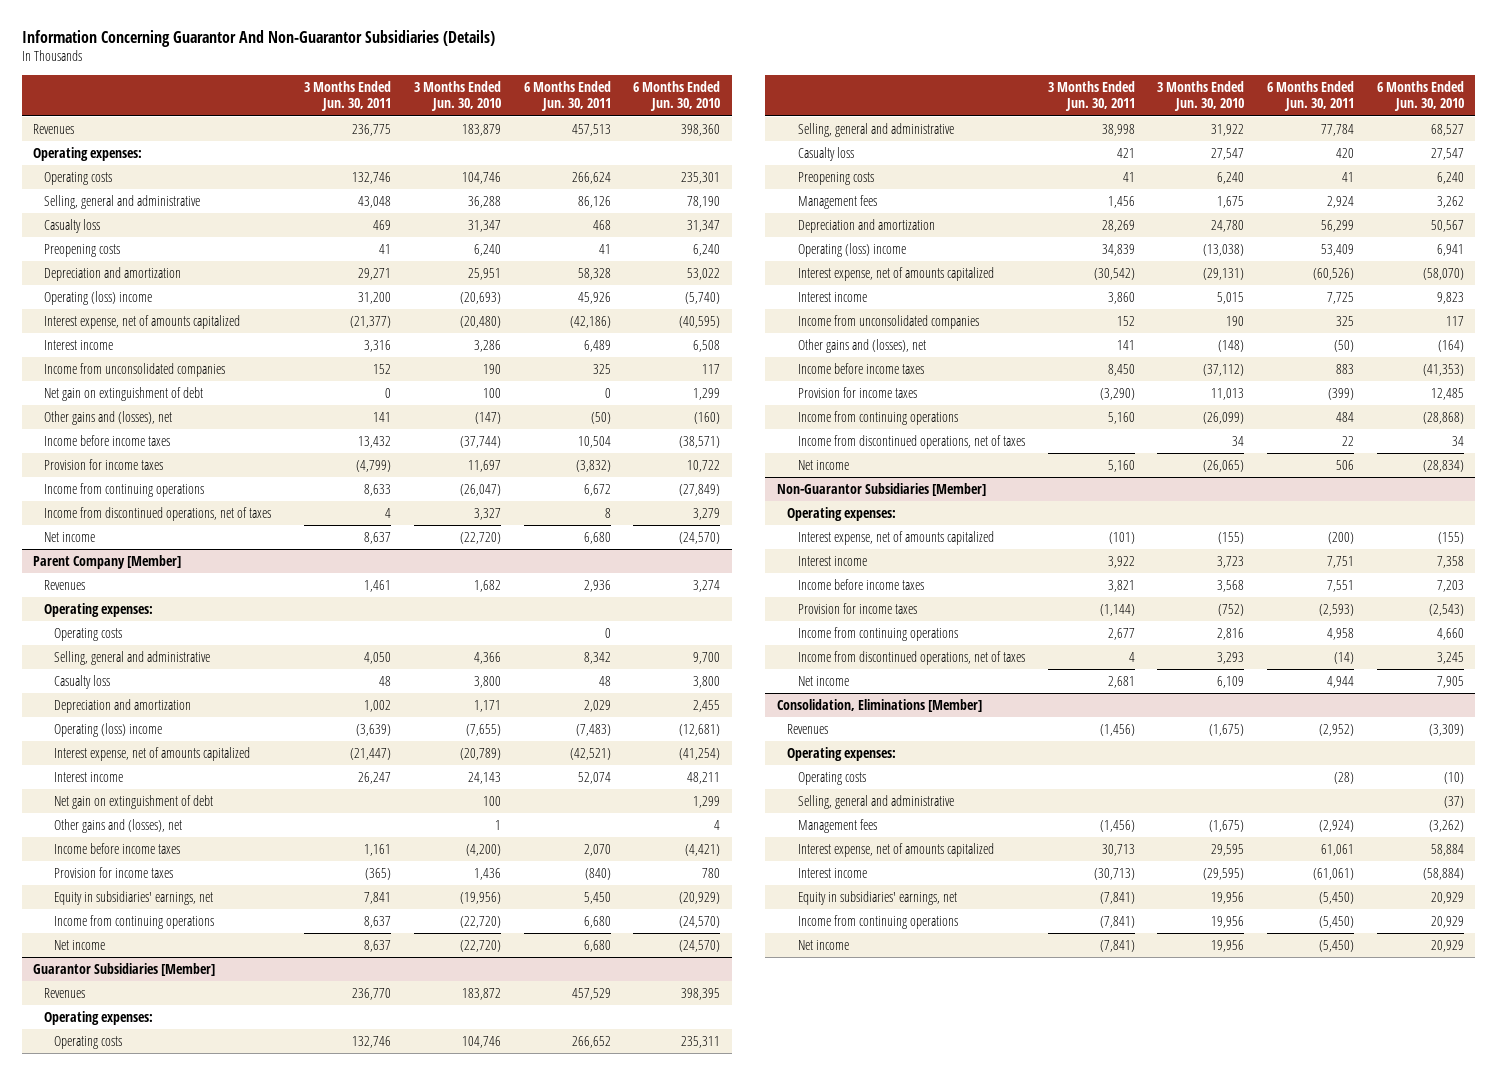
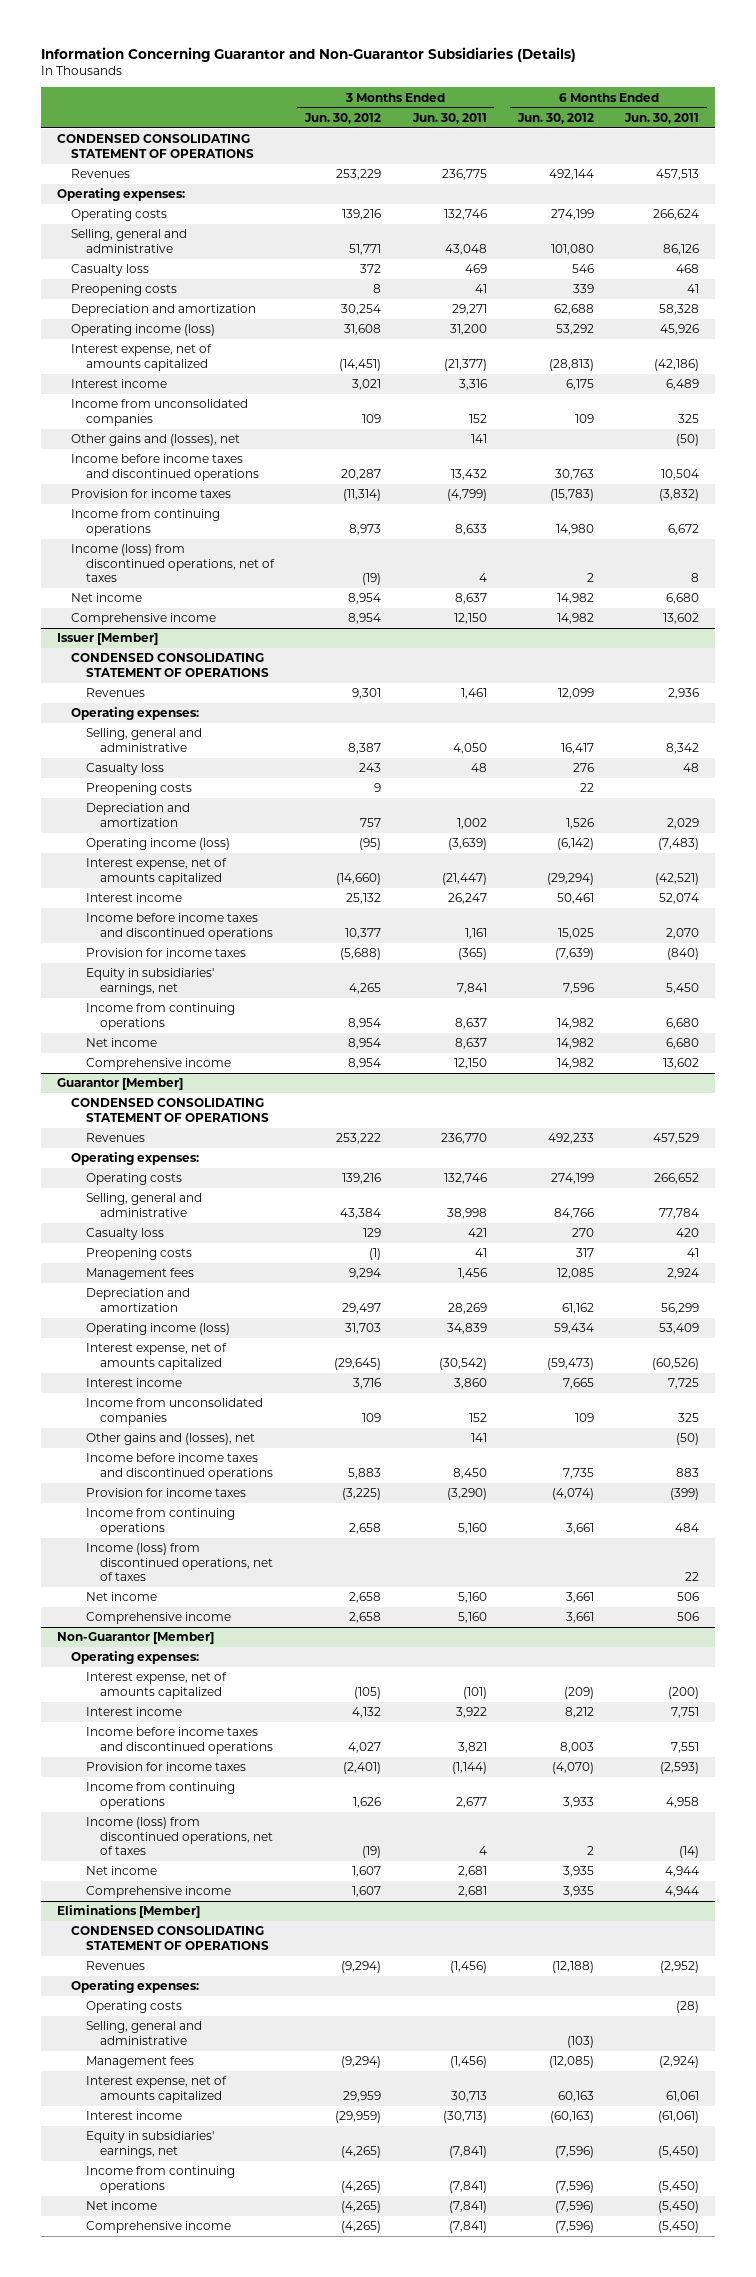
- Information Concerning Guarantor And Non-Guarantor Subsidiaries (Details)
+ Information Concerning Guarantor and Non-Guarantor Subsidiaries (Details)
- | 3 Months Ended Jun. 30, 2011 | 3 Months Ended Jun. 30, 2010 | 6 Months Ended Jun. 30, 2011 | 6 Months Ended Jun. 30, 2010
+ | 3 Months Ended Jun. 30, 2012 | 3 Months Ended Jun. 30, 2011 | 6 Months Ended Jun. 30, 2012 | 6 Months Ended Jun. 30, 2011
+ CONDENSED CONSOLIDATING STATEMENT OF OPERATIONS
- Operating (loss) income | 31,200 | (20,693) | 45,926 | (5,740)
+ Operating income (loss) | 31,608 | 31,200 | 53,292 | 45,926
- Net gain on extinguishment of debt | 0 | 100 | 0 | 1,299
- Income before income taxes | 13,432 | (37,744) | 10,504 | (38,571)
+ Income before income taxes and discontinued operations | 20,287 | 13,432 | 30,763 | 10,504
- Income from discontinued operations, net of taxes | 4 | 3,327 | 8 | 3,279
+ Income (loss) from discontinued operations, net of taxes | (19) | 4 | 2 | 8
- Parent Company [Member]
+ Comprehensive income | 8,954 | 12,150 | 14,982 | 13,602
+ Issuer [Member]
+ CONDENSED CONSOLIDATING STATEMENT OF OPERATIONS
- Operating costs | | | 0 |
+ Preopening costs | 9 | | 22 |
- Operating (loss) income | (3,639) | (7,655) | (7,483) | (12,681)
+ Operating income (loss) | (95) | (3,639) | (6,142) | (7,483)
- Net gain on extinguishment of debt | | 100 | | 1,299
- Other gains and (losses), net | | 1 | | 4
- Income before income taxes | 1,161 | (4,200) | 2,070 | (4,421)
+ Income before income taxes and discontinued operations | 10,377 | 1,161 | 15,025 | 2,070
- Guarantor Subsidiaries [Member]
+ Comprehensive income | 8,954 | 12,150 | 14,982 | 13,602
+ Guarantor [Member]
+ CONDENSED CONSOLIDATING STATEMENT OF OPERATIONS
- Operating (loss) income | 34,839 | (13,038) | 53,409 | 6,941
+ Operating income (loss) | 31,703 | 34,839 | 59,434 | 53,409
- Income before income taxes | 8,450 | (37,112) | 883 | (41,353)
+ Income before income taxes and discontinued operations | 5,883 | 8,450 | 7,735 | 883
- Income from discontinued operations, net of taxes | | 34 | 22 | 34
+ Income (loss) from discontinued operations, net of taxes | | | | 22
- Non-Guarantor Subsidiaries [Member]
+ Comprehensive income | 2,658 | 5,160 | 3,661 | 506
+ Non-Guarantor [Member]
- Income before income taxes | 3,821 | 3,568 | 7,551 | 7,203
+ Income before income taxes and discontinued operations | 4,027 | 3,821 | 8,003 | 7,551
- Income from discontinued operations, net of taxes | 4 | 3,293 | (14) | 3,245
+ Income (loss) from discontinued operations, net of taxes | (19) | 4 | 2 | (14)
- Consolidation, Eliminations [Member]
+ Comprehensive income | 1,607 | 2,681 | 3,935 | 4,944
+ Eliminations [Member]
+ CONDENSED CONSOLIDATING STATEMENT OF OPERATIONS
+ Comprehensive income | (4,265) | (7,841) | (7,596) | (5,450)

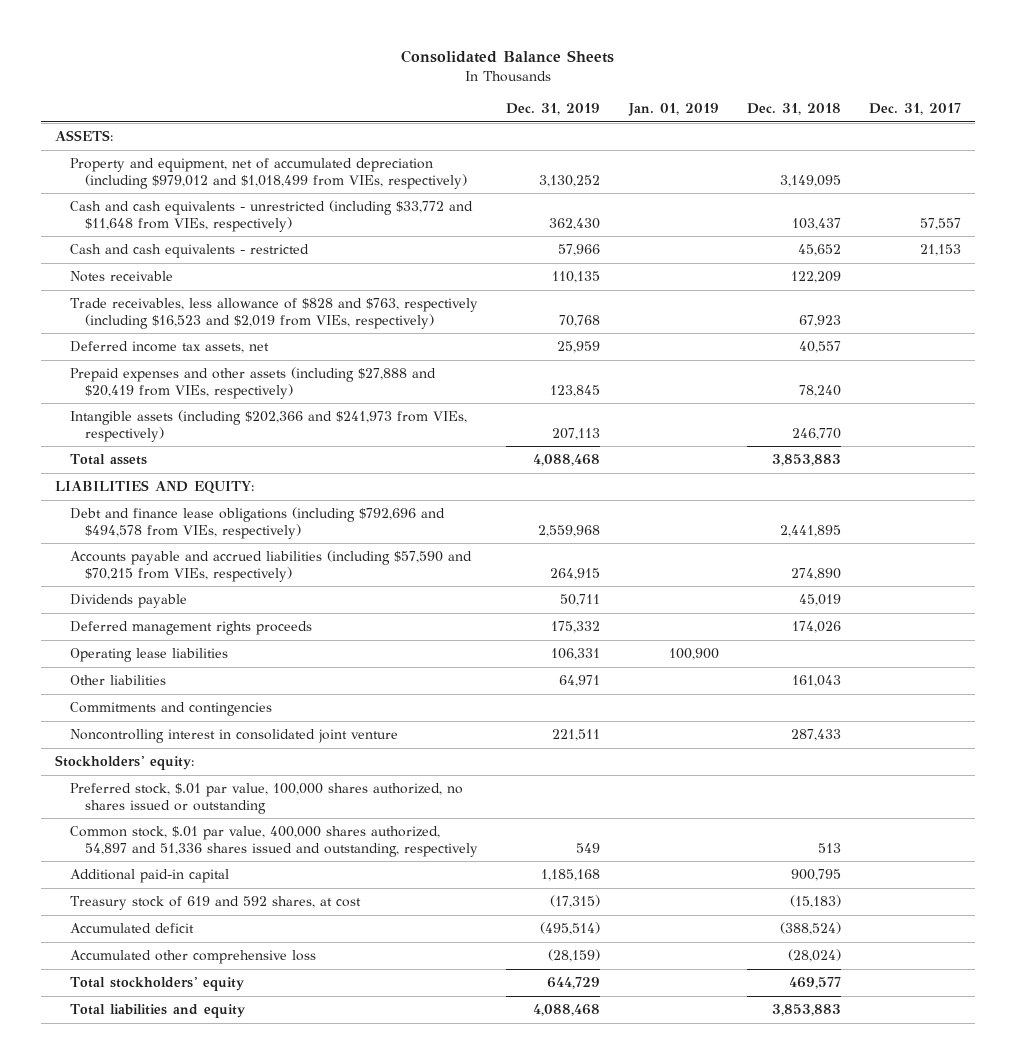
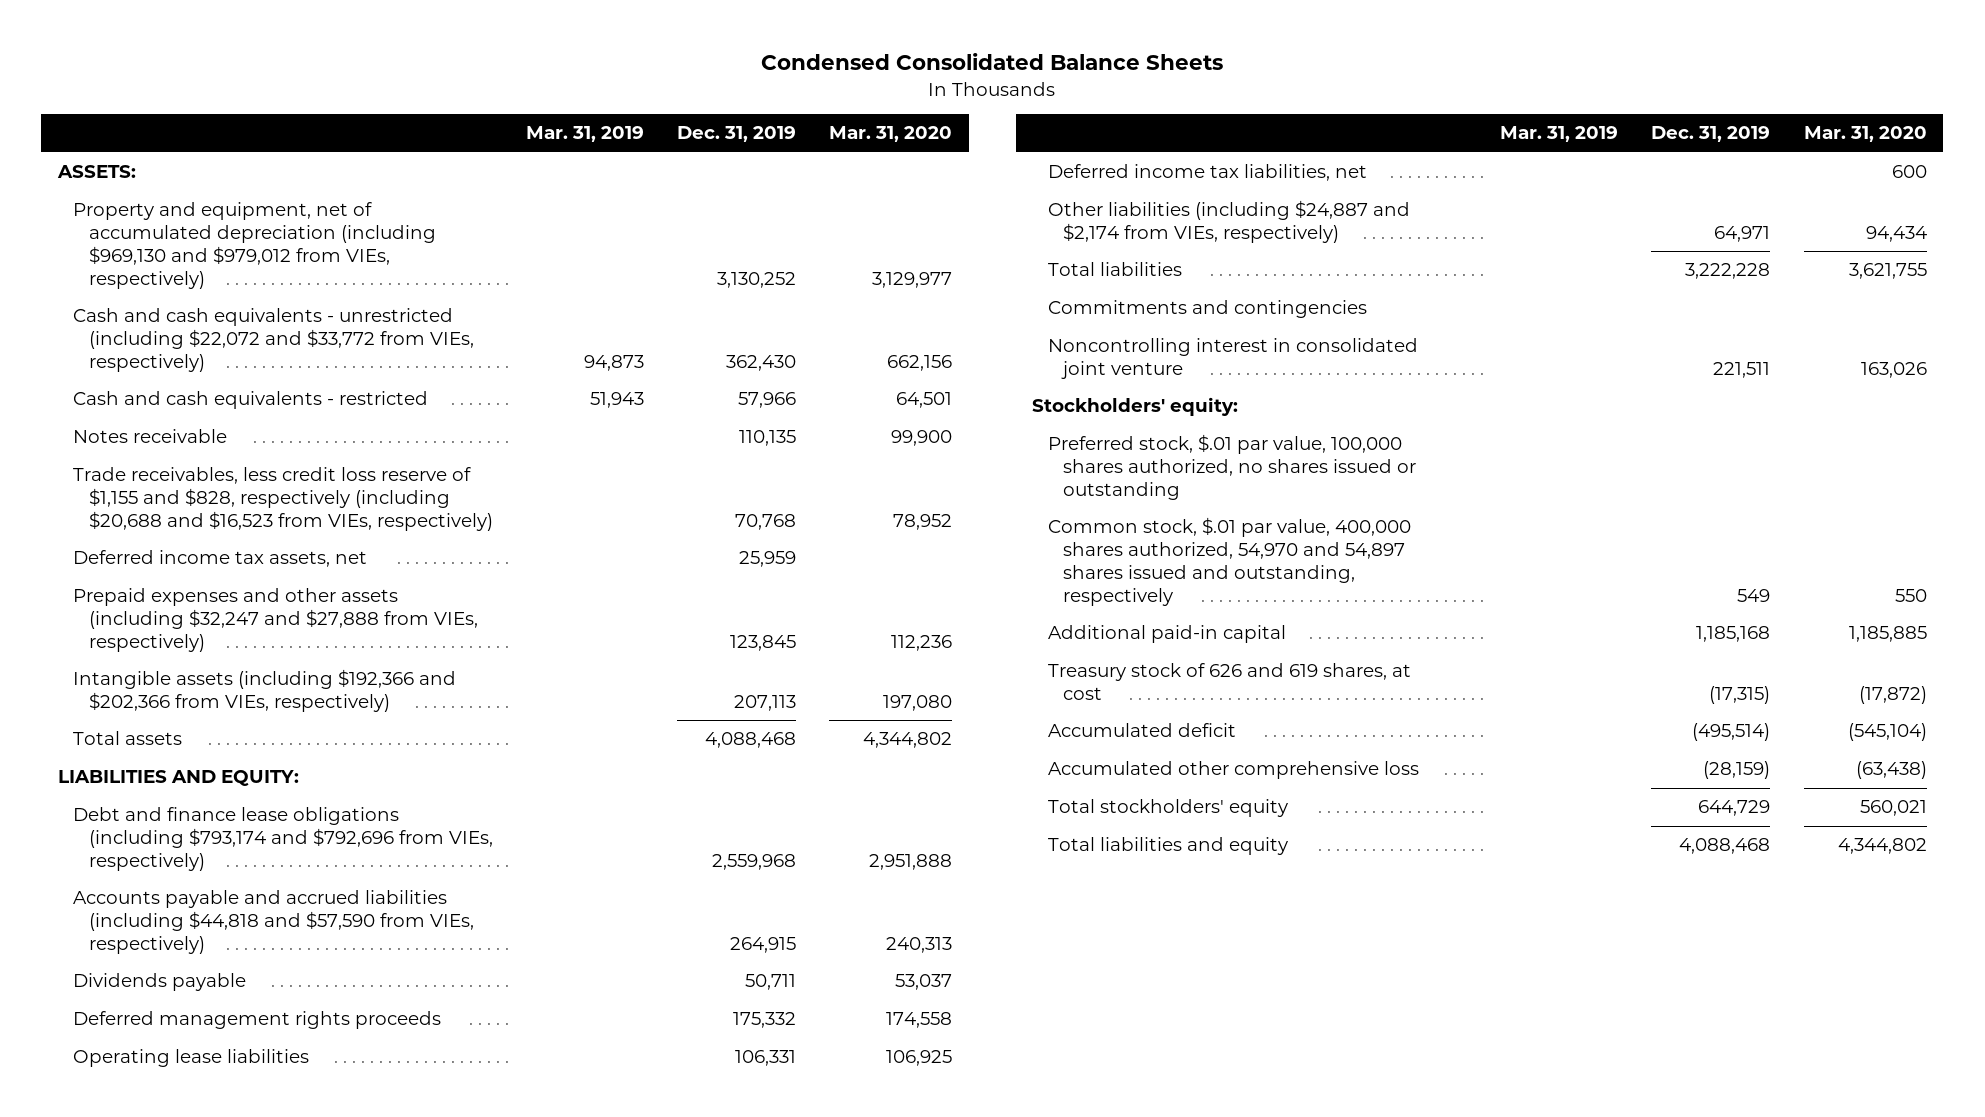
- Consolidated Balance Sheets
+ Condensed Consolidated Balance Sheets
- | Dec. 31, 2019 | Jan. 01, 2019 | Dec. 31, 2018 | Dec. 31, 2017
+ | Mar. 31, 2019 | Dec. 31, 2019 | Mar. 31, 2020
- Property and equipment, net of accumulated depreciation (including $979,012 and $1,018,499 from VIEs, respectively) | 3,130,252 | | 3,149,095 |
- Cash and cash equivalents - unrestricted (including $33,772 and $11,648 from VIEs, respectively) | 362,430 | | 103,437 | 57,557
+ Property and equipment, net of accumulated depreciation (including $969,130 and $979,012 from VIEs, respectively) | | 3,130,252 | 3,129,977
+ Cash and cash equivalents - unrestricted (including $22,072 and $33,772 from VIEs, respectively) | 94,873 | 362,430 | 662,156
- Trade receivables, less allowance of $828 and $763, respectively (including $16,523 and $2,019 from VIEs, respectively) | 70,768 | | 67,923 |
+ Trade receivables, less credit loss reserve of $1,155 and $828, respectively (including $20,688 and $16,523 from VIEs, respectively) | | 70,768 | 78,952
- Prepaid expenses and other assets (including $27,888 and $20,419 from VIEs, respectively) | 123,845 | | 78,240 |
- Intangible assets (including $202,366 and $241,973 from VIEs, respectively) | 207,113 | | 246,770 |
+ Prepaid expenses and other assets (including $32,247 and $27,888 from VIEs, respectively) | | 123,845 | 112,236
+ Intangible assets (including $192,366 and $202,366 from VIEs, respectively) | | 207,113 | 197,080
- Debt and finance lease obligations (including $792,696 and $494,578 from VIEs, respectively) | 2,559,968 | | 2,441,895 |
- Accounts payable and accrued liabilities (including $57,590 and $70,215 from VIEs, respectively) | 264,915 | | 274,890 |
+ Debt and finance lease obligations (including $793,174 and $792,696 from VIEs, respectively) | | 2,559,968 | 2,951,888
+ Accounts payable and accrued liabilities (including $44,818 and $57,590 from VIEs, respectively) | | 264,915 | 240,313
- Other liabilities | 64,971 | | 161,043 |
+ Deferred income tax liabilities, net | | | 600
+ Other liabilities (including $24,887 and $2,174 from VIEs, respectively) | | 64,971 | 94,434
+ Total liabilities | | 3,222,228 | 3,621,755
- Common stock, $.01 par value, 400,000 shares authorized, 54,897 and 51,336 shares issued and outstanding, respectively | 549 | | 513 |
+ Common stock, $.01 par value, 400,000 shares authorized, 54,970 and 54,897 shares issued and outstanding, respectively | | 549 | 550
- Treasury stock of 619 and 592 shares, at cost | (17,315) | | (15,183) |
+ Treasury stock of 626 and 619 shares, at cost | | (17,315) | (17,872)

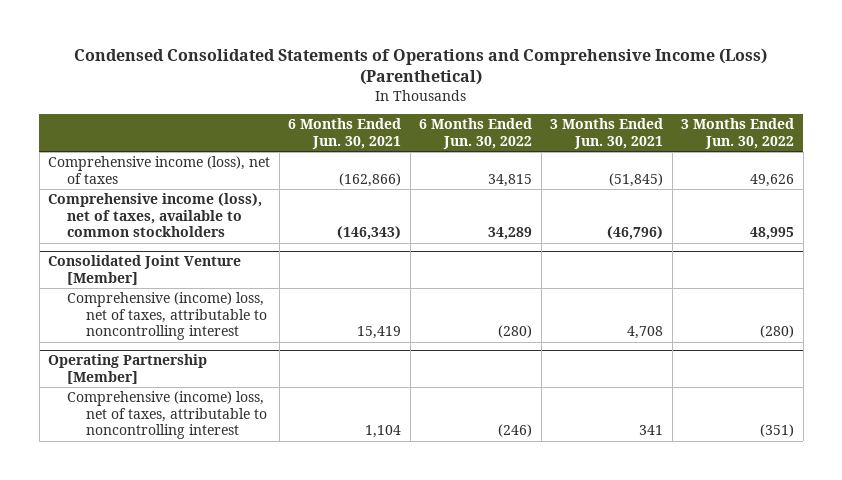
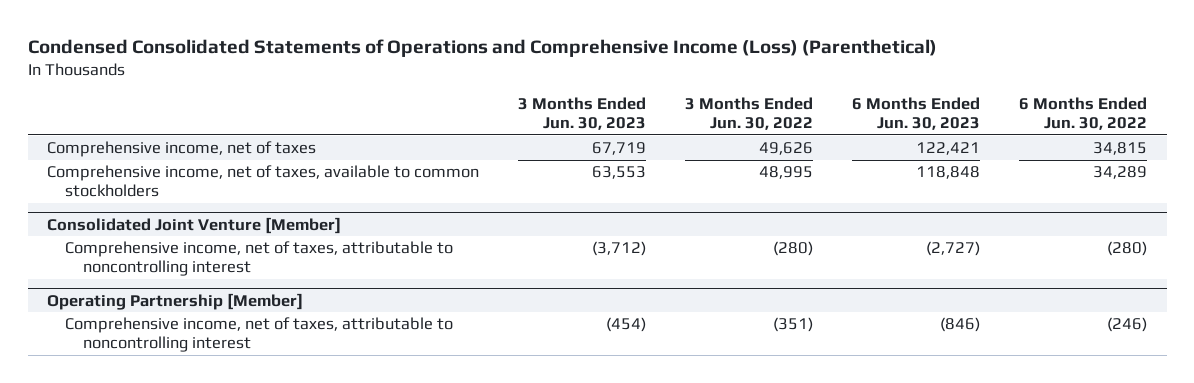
- | 6 Months Ended Jun. 30, 2021 | 6 Months Ended Jun. 30, 2022 | 3 Months Ended Jun. 30, 2021 | 3 Months Ended Jun. 30, 2022
+ | 3 Months Ended Jun. 30, 2023 | 3 Months Ended Jun. 30, 2022 | 6 Months Ended Jun. 30, 2023 | 6 Months Ended Jun. 30, 2022
- Comprehensive income (loss), net of taxes | (162,866) | 34,815 | (51,845) | 49,626
- Comprehensive income (loss), net of taxes, available to common stockholders | (146,343) | 34,289 | (46,796) | 48,995
+ Comprehensive income, net of taxes | 67,719 | 49,626 | 122,421 | 34,815
+ Comprehensive income, net of taxes, available to common stockholders | 63,553 | 48,995 | 118,848 | 34,289
@ Consolidated Joint Venture [Member]
- Comprehensive (income) loss, net of taxes, attributable to noncontrolling interest | 15,419 | (280) | 4,708 | (280)
+ Comprehensive income, net of taxes, attributable to noncontrolling interest | (3,712) | (280) | (2,727) | (280)
@ Operating Partnership [Member]
- Comprehensive (income) loss, net of taxes, attributable to noncontrolling interest | 1,104 | (246) | 341 | (351)
+ Comprehensive income, net of taxes, attributable to noncontrolling interest | (454) | (351) | (846) | (246)

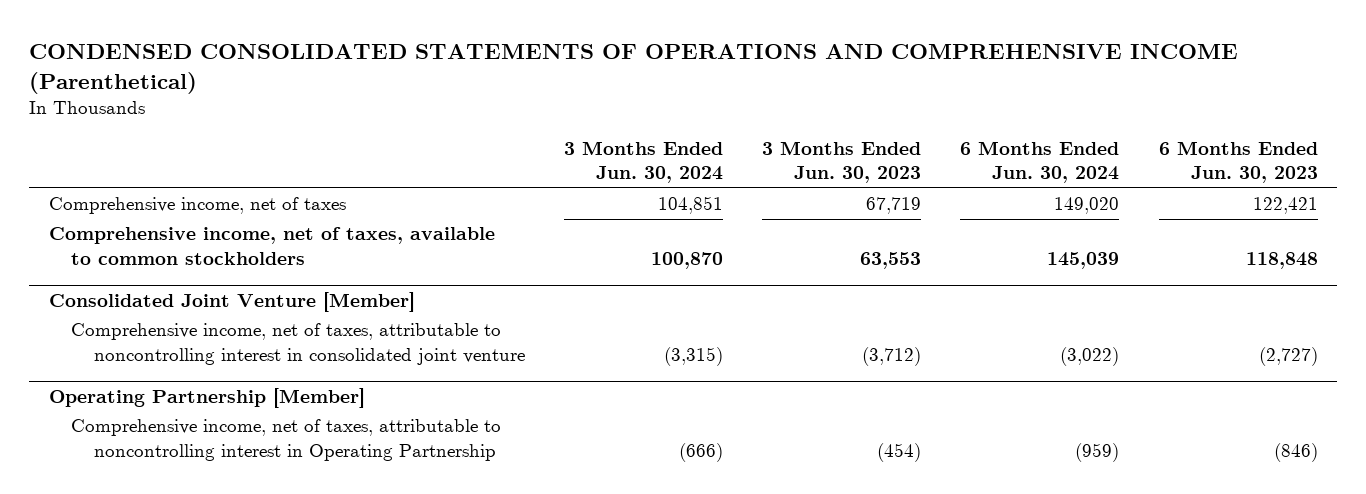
- Condensed Consolidated Statements of Operations and Comprehensive Income (Loss) (Parenthetical)
+ CONDENSED CONSOLIDATED STATEMENTS OF OPERATIONS AND COMPREHENSIVE INCOME (Parenthetical)
- | 3 Months Ended Jun. 30, 2023 | 3 Months Ended Jun. 30, 2022 | 6 Months Ended Jun. 30, 2023 | 6 Months Ended Jun. 30, 2022
+ | 3 Months Ended Jun. 30, 2024 | 3 Months Ended Jun. 30, 2023 | 6 Months Ended Jun. 30, 2024 | 6 Months Ended Jun. 30, 2023
@ Consolidated Joint Venture [Member]
- Comprehensive income, net of taxes, attributable to noncontrolling interest | (3,712) | (280) | (2,727) | (280)
+ Comprehensive income, net of taxes, attributable to noncontrolling interest in consolidated joint venture | (3,315) | (3,712) | (3,022) | (2,727)
@ Operating Partnership [Member]
- Comprehensive income, net of taxes, attributable to noncontrolling interest | (454) | (351) | (846) | (246)
+ Comprehensive income, net of taxes, attributable to noncontrolling interest in Operating Partnership | (666) | (454) | (959) | (846)

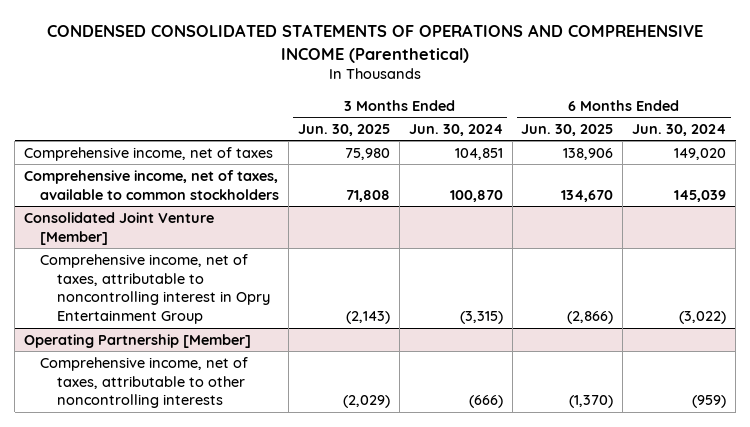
- | 3 Months Ended Jun. 30, 2024 | 3 Months Ended Jun. 30, 2023 | 6 Months Ended Jun. 30, 2024 | 6 Months Ended Jun. 30, 2023
+ | 3 Months Ended Jun. 30, 2025 | 3 Months Ended Jun. 30, 2024 | 6 Months Ended Jun. 30, 2025 | 6 Months Ended Jun. 30, 2024
@ Consolidated Joint Venture [Member]
- Comprehensive income, net of taxes, attributable to noncontrolling interest in consolidated joint venture | (3,315) | (3,712) | (3,022) | (2,727)
+ Comprehensive income, net of taxes, attributable to noncontrolling interest in Opry Entertainment Group | (2,143) | (3,315) | (2,866) | (3,022)
@ Operating Partnership [Member]
- Comprehensive income, net of taxes, attributable to noncontrolling interest in Operating Partnership | (666) | (454) | (959) | (846)
+ Comprehensive income, net of taxes, attributable to other noncontrolling interests | (2,029) | (666) | (1,370) | (959)

